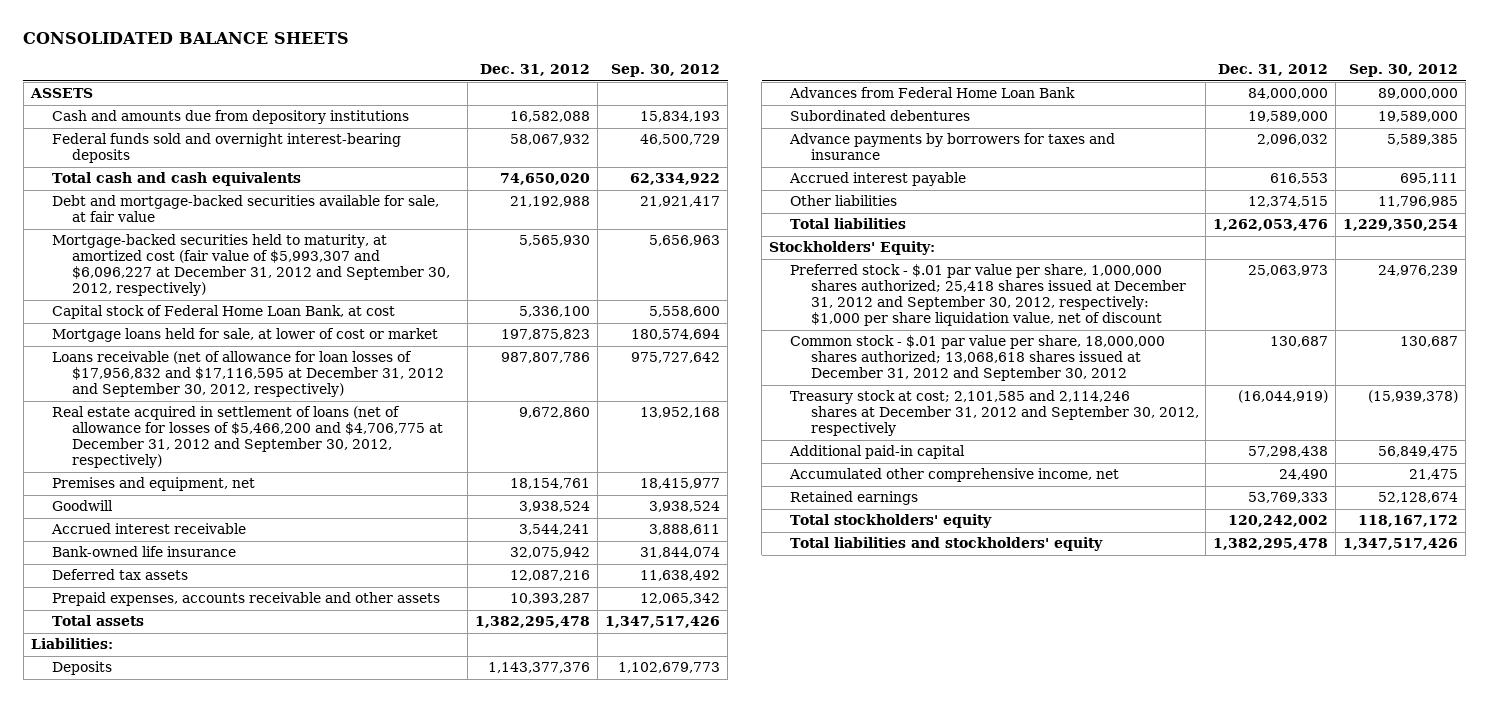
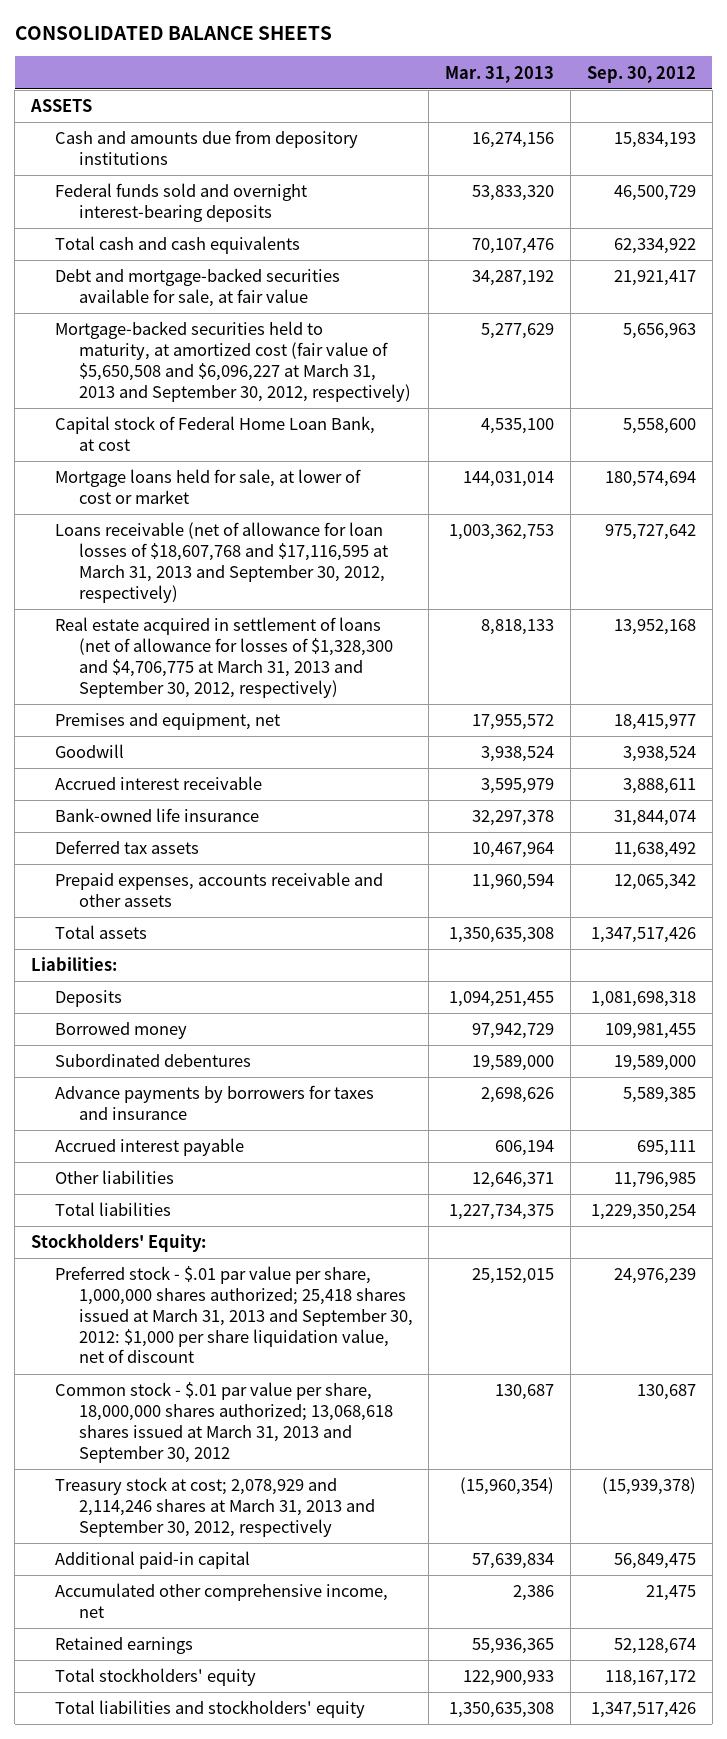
- | Dec. 31, 2012 | Sep. 30, 2012
+ | Mar. 31, 2013 | Sep. 30, 2012
- Mortgage-backed securities held to maturity, at amortized cost (fair value of $5,993,307 and $6,096,227 at December 31, 2012 and September 30, 2012, respectively) | 5,565,930 | 5,656,963
+ Mortgage-backed securities held to maturity, at amortized cost (fair value of $5,650,508 and $6,096,227 at March 31, 2013 and September 30, 2012, respectively) | 5,277,629 | 5,656,963
- Loans receivable (net of allowance for loan losses of $17,956,832 and $17,116,595 at December 31, 2012 and September 30, 2012, respectively) | 987,807,786 | 975,727,642
- Real estate acquired in settlement of loans (net of allowance for losses of $5,466,200 and $4,706,775 at December 31, 2012 and September 30, 2012, respectively) | 9,672,860 | 13,952,168
+ Loans receivable (net of allowance for loan losses of $18,607,768 and $17,116,595 at March 31, 2013 and September 30, 2012, respectively) | 1,003,362,753 | 975,727,642
+ Real estate acquired in settlement of loans (net of allowance for losses of $1,328,300 and $4,706,775 at March 31, 2013 and September 30, 2012, respectively) | 8,818,133 | 13,952,168
- Deposits | 1,143,377,376 | 1,102,679,773
- Advances from Federal Home Loan Bank | 84,000,000 | 89,000,000
+ Deposits | 1,094,251,455 | 1,081,698,318
+ Borrowed money | 97,942,729 | 109,981,455
- Preferred stock - $.01 par value per share, 1,000,000 shares authorized; 25,418 shares issued at December 31, 2012 and September 30, 2012, respectively: $1,000 per share liquidation value, net of discount | 25,063,973 | 24,976,239
- Common stock - $.01 par value per share, 18,000,000 shares authorized; 13,068,618 shares issued at December 31, 2012 and September 30, 2012 | 130,687 | 130,687
- Treasury stock at cost; 2,101,585 and 2,114,246 shares at December 31, 2012 and September 30, 2012, respectively | (16,044,919) | (15,939,378)
+ Preferred stock - $.01 par value per share, 1,000,000 shares authorized; 25,418 shares issued at March 31, 2013 and September 30, 2012: $1,000 per share liquidation value, net of discount | 25,152,015 | 24,976,239
+ Common stock - $.01 par value per share, 18,000,000 shares authorized; 13,068,618 shares issued at March 31, 2013 and September 30, 2012 | 130,687 | 130,687
+ Treasury stock at cost; 2,078,929 and 2,114,246 shares at March 31, 2013 and September 30, 2012, respectively | (15,960,354) | (15,939,378)

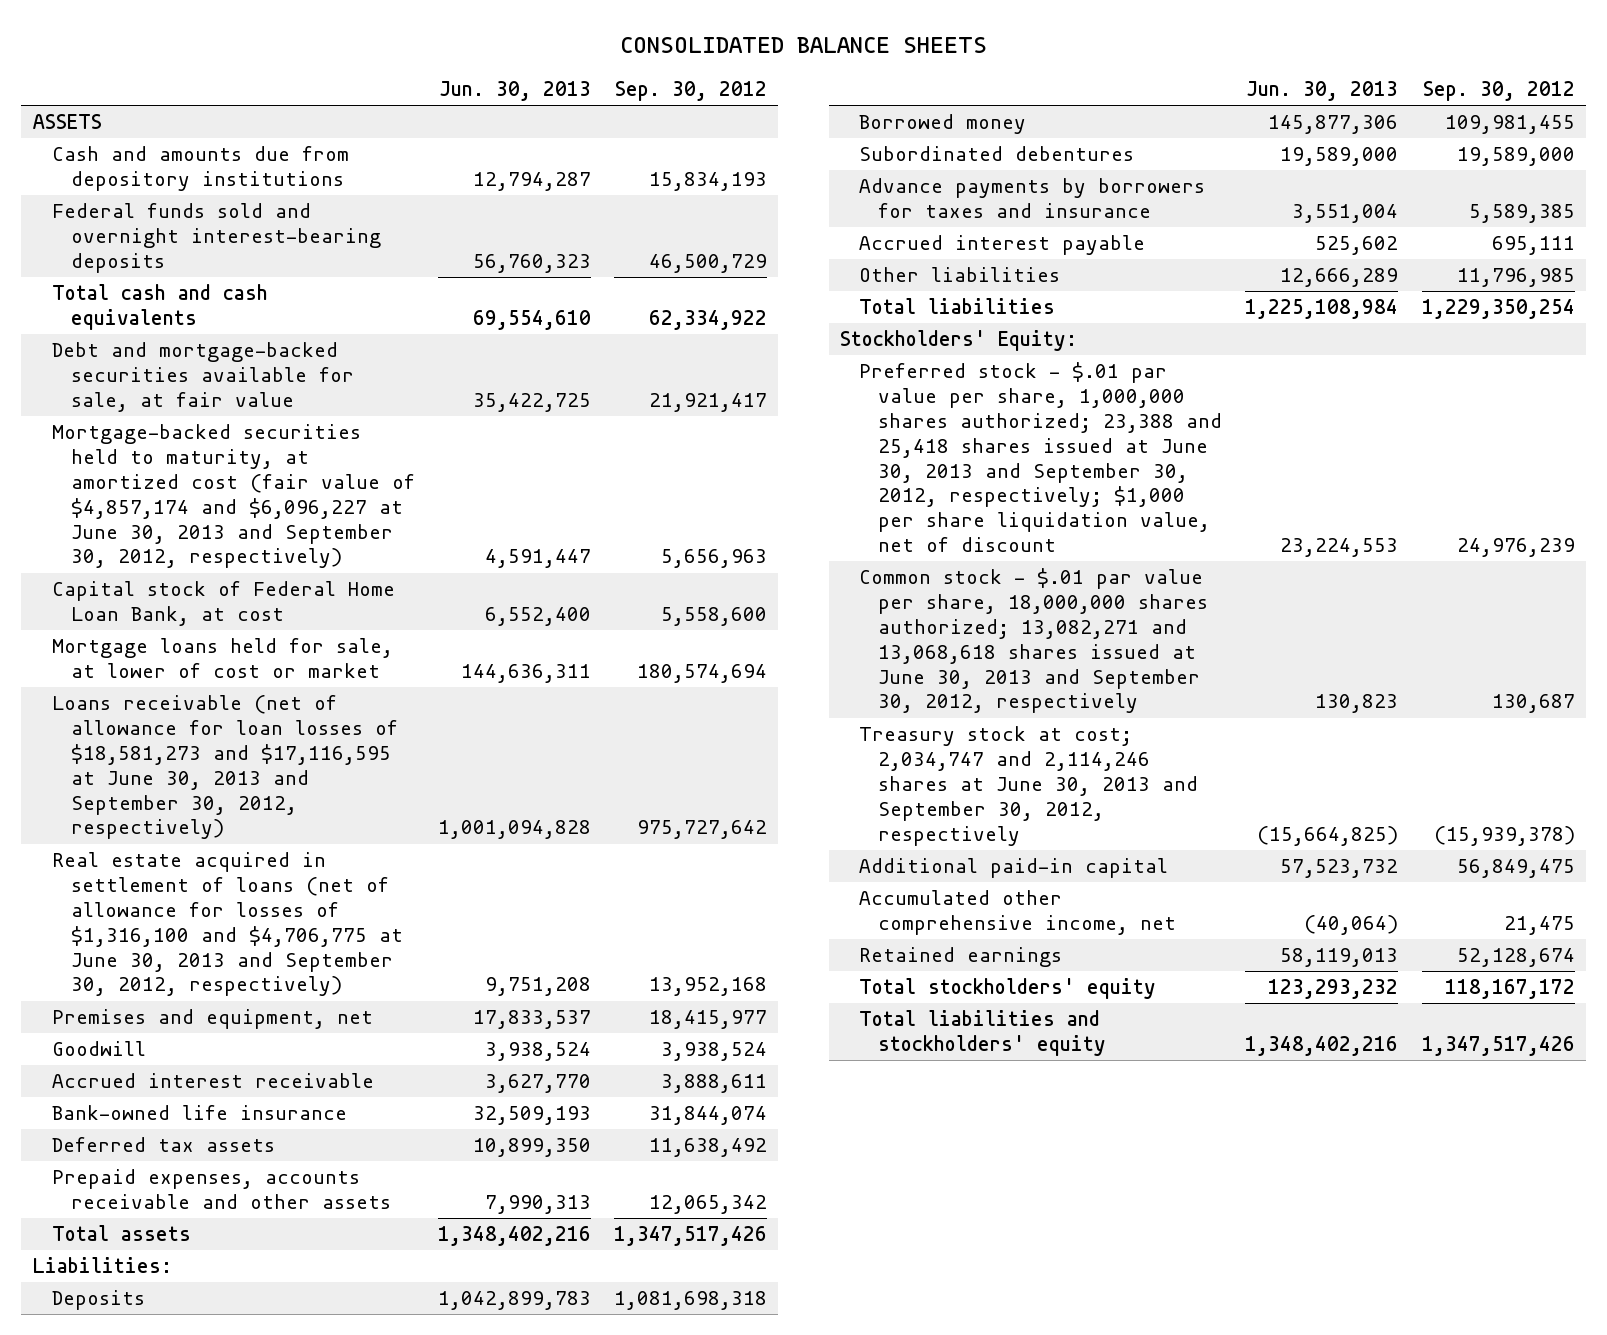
- | Mar. 31, 2013 | Sep. 30, 2012
+ | Jun. 30, 2013 | Sep. 30, 2012
- Mortgage-backed securities held to maturity, at amortized cost (fair value of $5,650,508 and $6,096,227 at March 31, 2013 and September 30, 2012, respectively) | 5,277,629 | 5,656,963
+ Mortgage-backed securities held to maturity, at amortized cost (fair value of $4,857,174 and $6,096,227 at June 30, 2013 and September 30, 2012, respectively) | 4,591,447 | 5,656,963
- Loans receivable (net of allowance for loan losses of $18,607,768 and $17,116,595 at March 31, 2013 and September 30, 2012, respectively) | 1,003,362,753 | 975,727,642
- Real estate acquired in settlement of loans (net of allowance for losses of $1,328,300 and $4,706,775 at March 31, 2013 and September 30, 2012, respectively) | 8,818,133 | 13,952,168
+ Loans receivable (net of allowance for loan losses of $18,581,273 and $17,116,595 at June 30, 2013 and September 30, 2012, respectively) | 1,001,094,828 | 975,727,642
+ Real estate acquired in settlement of loans (net of allowance for losses of $1,316,100 and $4,706,775 at June 30, 2013 and September 30, 2012, respectively) | 9,751,208 | 13,952,168
- Preferred stock - $.01 par value per share, 1,000,000 shares authorized; 25,418 shares issued at March 31, 2013 and September 30, 2012: $1,000 per share liquidation value, net of discount | 25,152,015 | 24,976,239
- Common stock - $.01 par value per share, 18,000,000 shares authorized; 13,068,618 shares issued at March 31, 2013 and September 30, 2012 | 130,687 | 130,687
- Treasury stock at cost; 2,078,929 and 2,114,246 shares at March 31, 2013 and September 30, 2012, respectively | (15,960,354) | (15,939,378)
+ Preferred stock - $.01 par value per share, 1,000,000 shares authorized; 23,388 and 25,418 shares issued at June 30, 2013 and September 30, 2012, respectively; $1,000 per share liquidation value, net of discount | 23,224,553 | 24,976,239
+ Common stock - $.01 par value per share, 18,000,000 shares authorized; 13,082,271 and 13,068,618 shares issued at June 30, 2013 and September 30, 2012, respectively | 130,823 | 130,687
+ Treasury stock at cost; 2,034,747 and 2,114,246 shares at June 30, 2013 and September 30, 2012, respectively | (15,664,825) | (15,939,378)

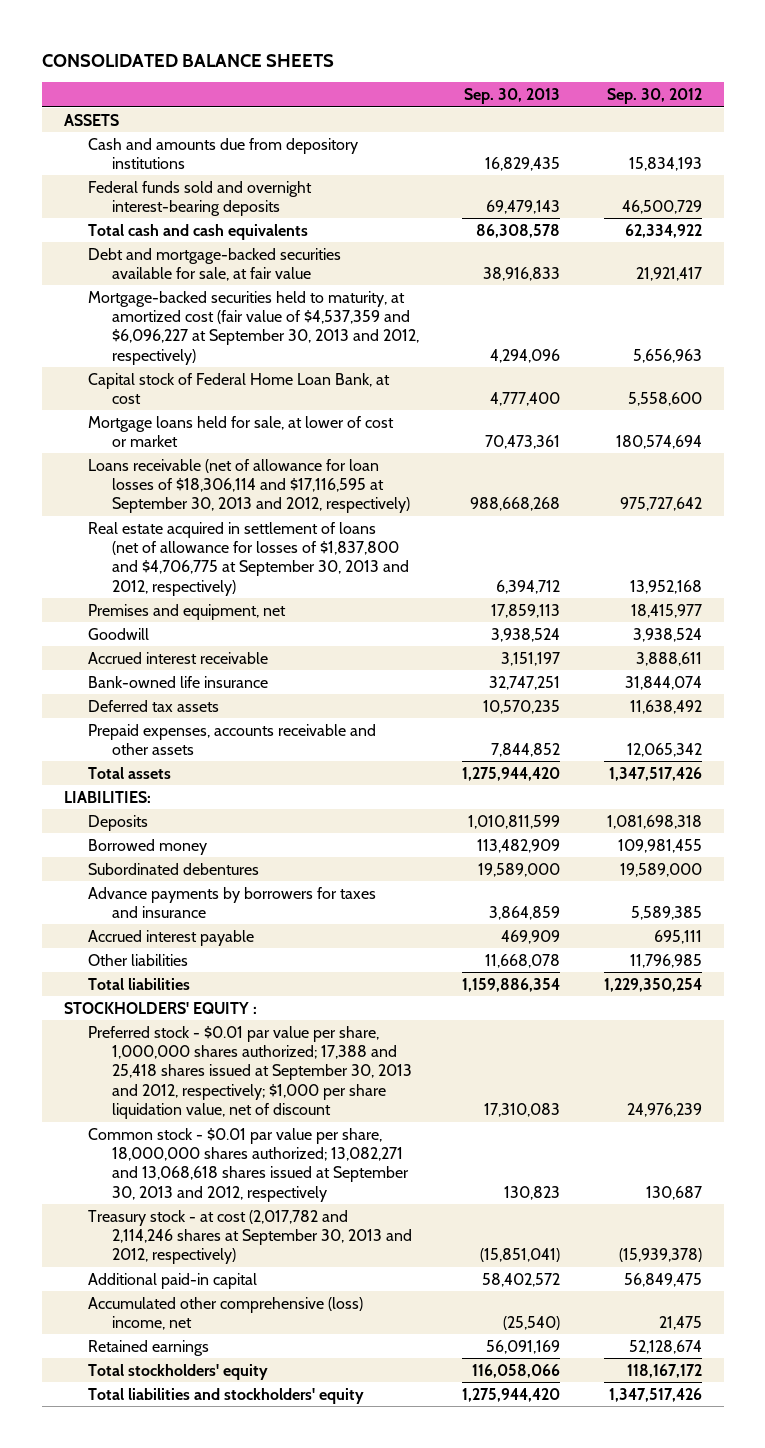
- | Jun. 30, 2013 | Sep. 30, 2012
+ | Sep. 30, 2013 | Sep. 30, 2012
- Mortgage-backed securities held to maturity, at amortized cost (fair value of $4,857,174 and $6,096,227 at June 30, 2013 and September 30, 2012, respectively) | 4,591,447 | 5,656,963
+ Mortgage-backed securities held to maturity, at amortized cost (fair value of $4,537,359 and $6,096,227 at September 30, 2013 and 2012, respectively) | 4,294,096 | 5,656,963
- Loans receivable (net of allowance for loan losses of $18,581,273 and $17,116,595 at June 30, 2013 and September 30, 2012, respectively) | 1,001,094,828 | 975,727,642
- Real estate acquired in settlement of loans (net of allowance for losses of $1,316,100 and $4,706,775 at June 30, 2013 and September 30, 2012, respectively) | 9,751,208 | 13,952,168
+ Loans receivable (net of allowance for loan losses of $18,306,114 and $17,116,595 at September 30, 2013 and 2012, respectively) | 988,668,268 | 975,727,642
+ Real estate acquired in settlement of loans (net of allowance for losses of $1,837,800 and $4,706,775 at September 30, 2013 and 2012, respectively) | 6,394,712 | 13,952,168
- Liabilities:
+ LIABILITIES:
- Stockholders' Equity:
- Preferred stock - $.01 par value per share, 1,000,000 shares authorized; 23,388 and 25,418 shares issued at June 30, 2013 and September 30, 2012, respectively; $1,000 per share liquidation value, net of discount | 23,224,553 | 24,976,239
- Common stock - $.01 par value per share, 18,000,000 shares authorized; 13,082,271 and 13,068,618 shares issued at June 30, 2013 and September 30, 2012, respectively | 130,823 | 130,687
- Treasury stock at cost; 2,034,747 and 2,114,246 shares at June 30, 2013 and September 30, 2012, respectively | (15,664,825) | (15,939,378)
+ STOCKHOLDERS' EQUITY :
+ Preferred stock - $0.01 par value per share, 1,000,000 shares authorized; 17,388 and 25,418 shares issued at September 30, 2013 and 2012, respectively; $1,000 per share liquidation value, net of discount | 17,310,083 | 24,976,239
+ Common stock - $0.01 par value per share, 18,000,000 shares authorized; 13,082,271 and 13,068,618 shares issued at September 30, 2013 and 2012, respectively | 130,823 | 130,687
+ Treasury stock - at cost (2,017,782 and 2,114,246 shares at September 30, 2013 and 2012, respectively) | (15,851,041) | (15,939,378)
- Accumulated other comprehensive income, net | (40,064) | 21,475
+ Accumulated other comprehensive (loss) income, net | (25,540) | 21,475

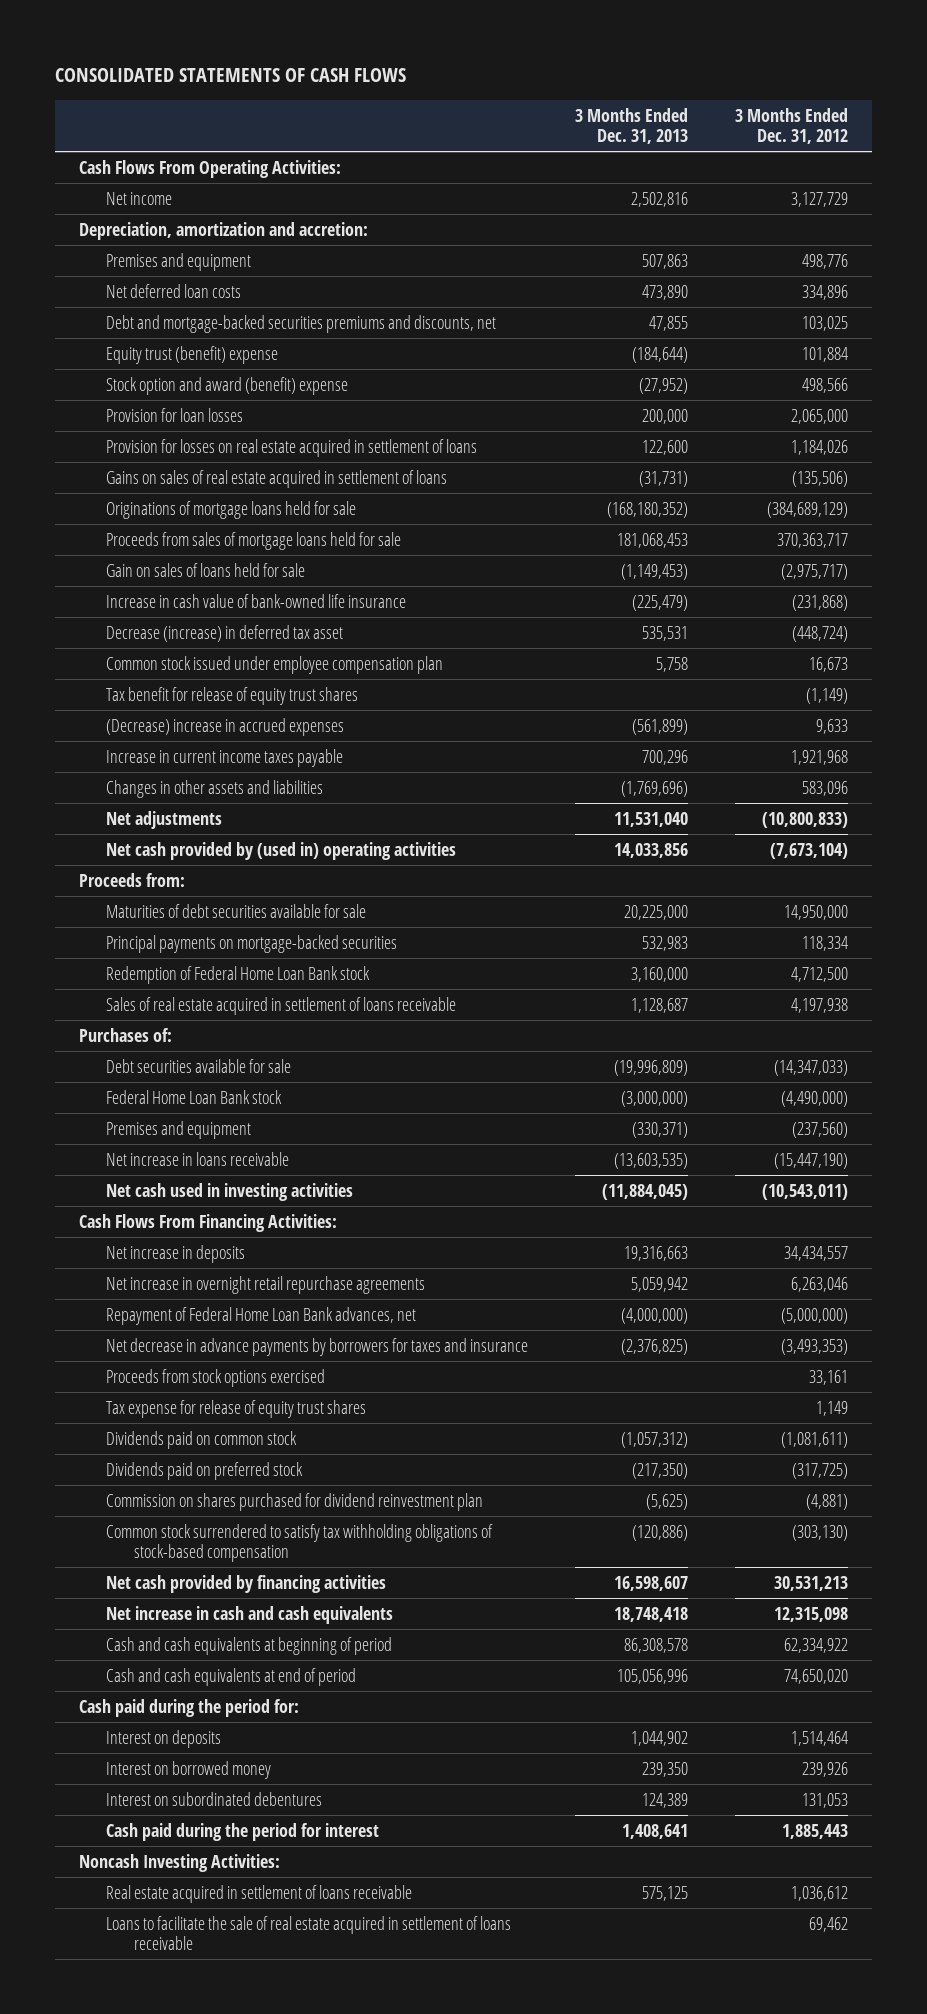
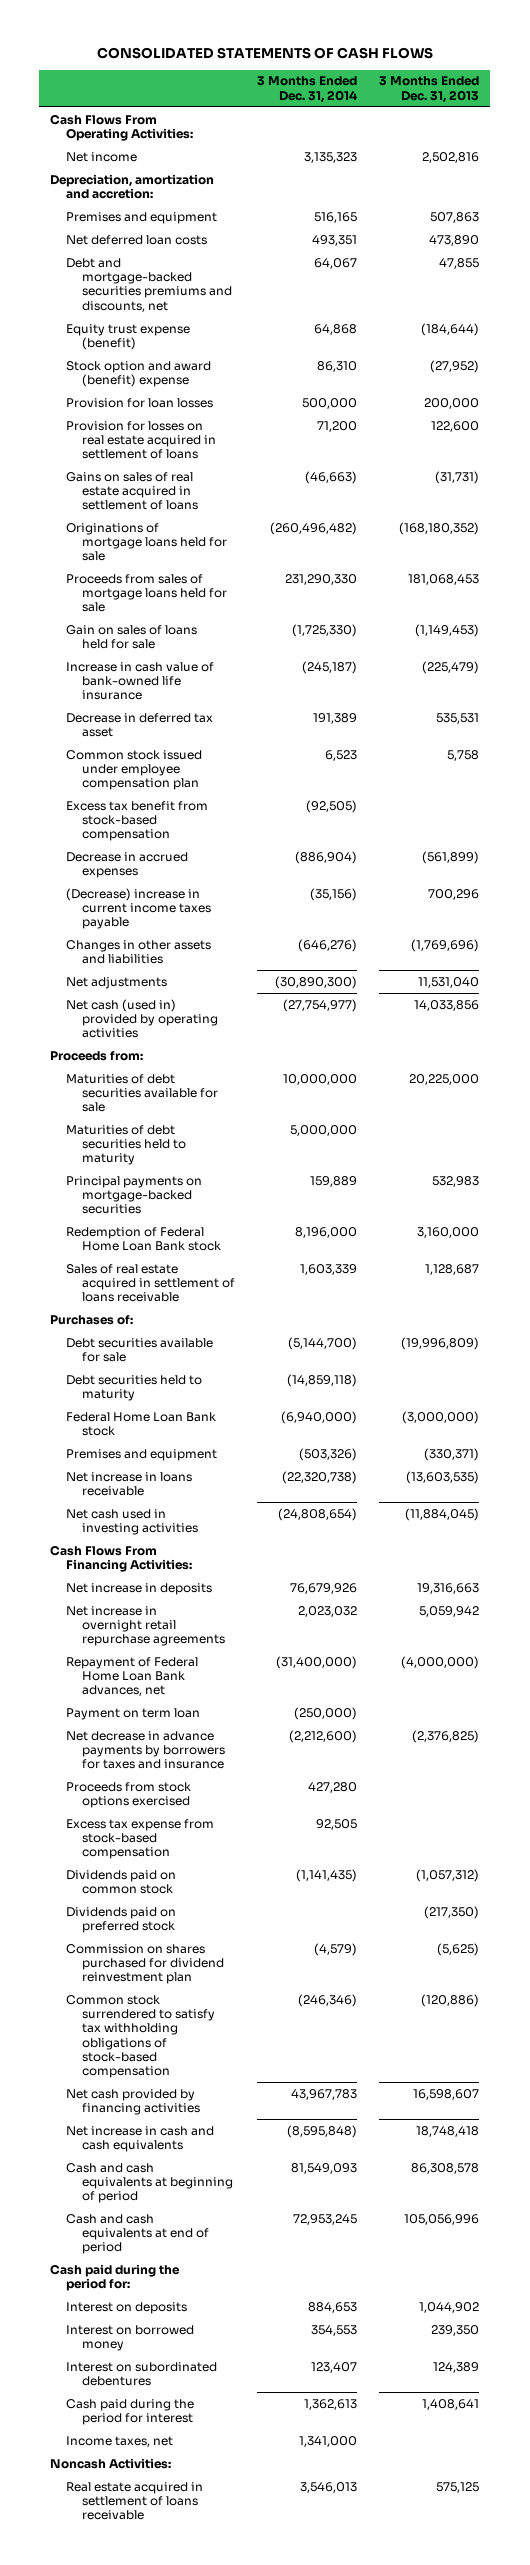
- | 3 Months Ended Dec. 31, 2013 | 3 Months Ended Dec. 31, 2012
+ | 3 Months Ended Dec. 31, 2014 | 3 Months Ended Dec. 31, 2013
- Equity trust (benefit) expense | (184,644) | 101,884
+ Equity trust expense (benefit) | 64,868 | (184,644)
- Decrease (increase) in deferred tax asset | 535,531 | (448,724)
+ Decrease in deferred tax asset | 191,389 | 535,531
- Tax benefit for release of equity trust shares | | (1,149)
- (Decrease) increase in accrued expenses | (561,899) | 9,633
- Increase in current income taxes payable | 700,296 | 1,921,968
+ Excess tax benefit from stock-based compensation | (92,505) |
+ Decrease in accrued expenses | (886,904) | (561,899)
+ (Decrease) increase in current income taxes payable | (35,156) | 700,296
- Net cash provided by (used in) operating activities | 14,033,856 | (7,673,104)
+ Net cash (used in) provided by operating activities | (27,754,977) | 14,033,856
+ Maturities of debt securities held to maturity | 5,000,000 |
+ Debt securities held to maturity | (14,859,118) |
+ Payment on term loan | (250,000) |
- Tax expense for release of equity trust shares | | 1,149
+ Excess tax expense from stock-based compensation | 92,505 |
- Noncash Investing Activities:
+ Income taxes, net | 1,341,000 |
+ Noncash Activities:
- Loans to facilitate the sale of real estate acquired in settlement of loans receivable | | 69,462

